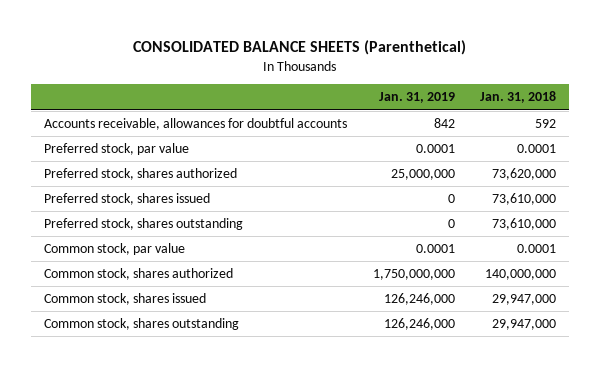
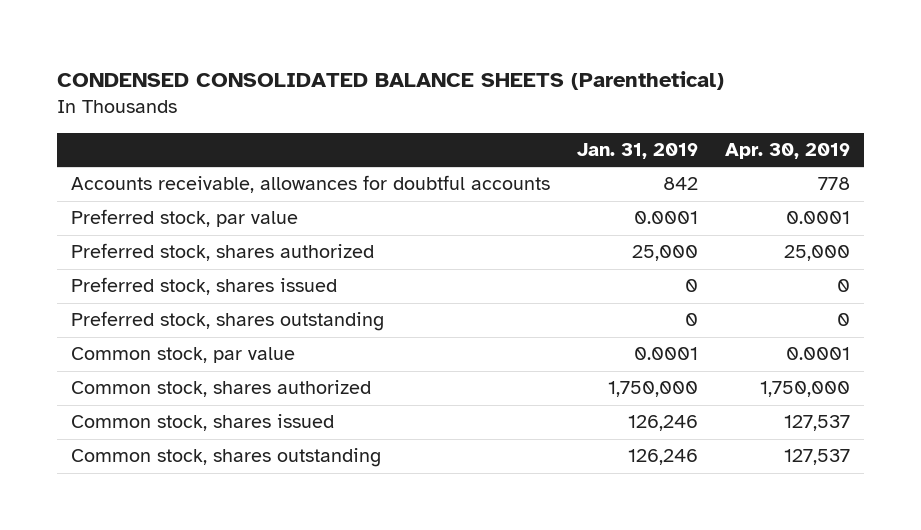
- CONSOLIDATED BALANCE SHEETS (Parenthetical)
+ CONDENSED CONSOLIDATED BALANCE SHEETS (Parenthetical)
- | Jan. 31, 2019 | Jan. 31, 2018
+ | Jan. 31, 2019 | Apr. 30, 2019
- Preferred stock, shares authorized | 25,000,000 | 73,620,000
+ Preferred stock, shares authorized | 25,000 | 25,000
- Common stock, shares authorized | 1,750,000,000 | 140,000,000
- Common stock, shares issued | 126,246,000 | 29,947,000
- Common stock, shares outstanding | 126,246,000 | 29,947,000
+ Common stock, shares authorized | 1,750,000 | 1,750,000
+ Common stock, shares issued | 126,246 | 127,537
+ Common stock, shares outstanding | 126,246 | 127,537

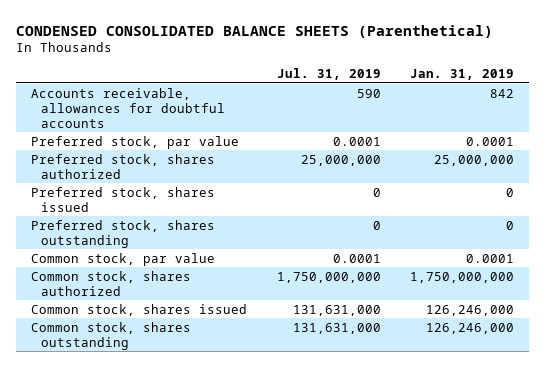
- | Jan. 31, 2019 | Apr. 30, 2019
+ | Jul. 31, 2019 | Jan. 31, 2019
- Preferred stock, shares authorized | 25,000 | 25,000
+ Preferred stock, shares authorized | 25,000,000 | 25,000,000
- Common stock, shares authorized | 1,750,000 | 1,750,000
- Common stock, shares issued | 126,246 | 127,537
- Common stock, shares outstanding | 126,246 | 127,537
+ Common stock, shares authorized | 1,750,000,000 | 1,750,000,000
+ Common stock, shares issued | 131,631,000 | 126,246,000
+ Common stock, shares outstanding | 131,631,000 | 126,246,000

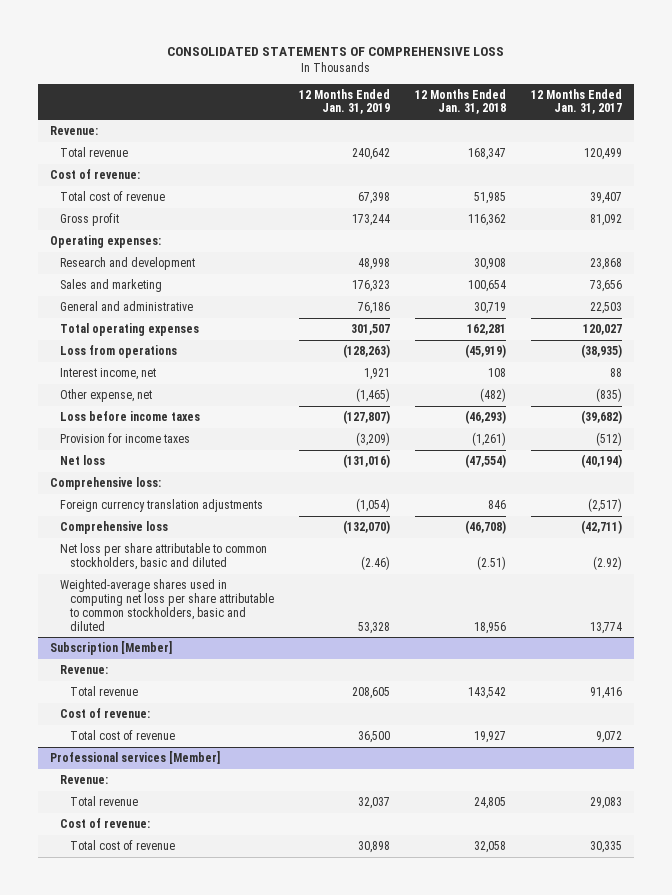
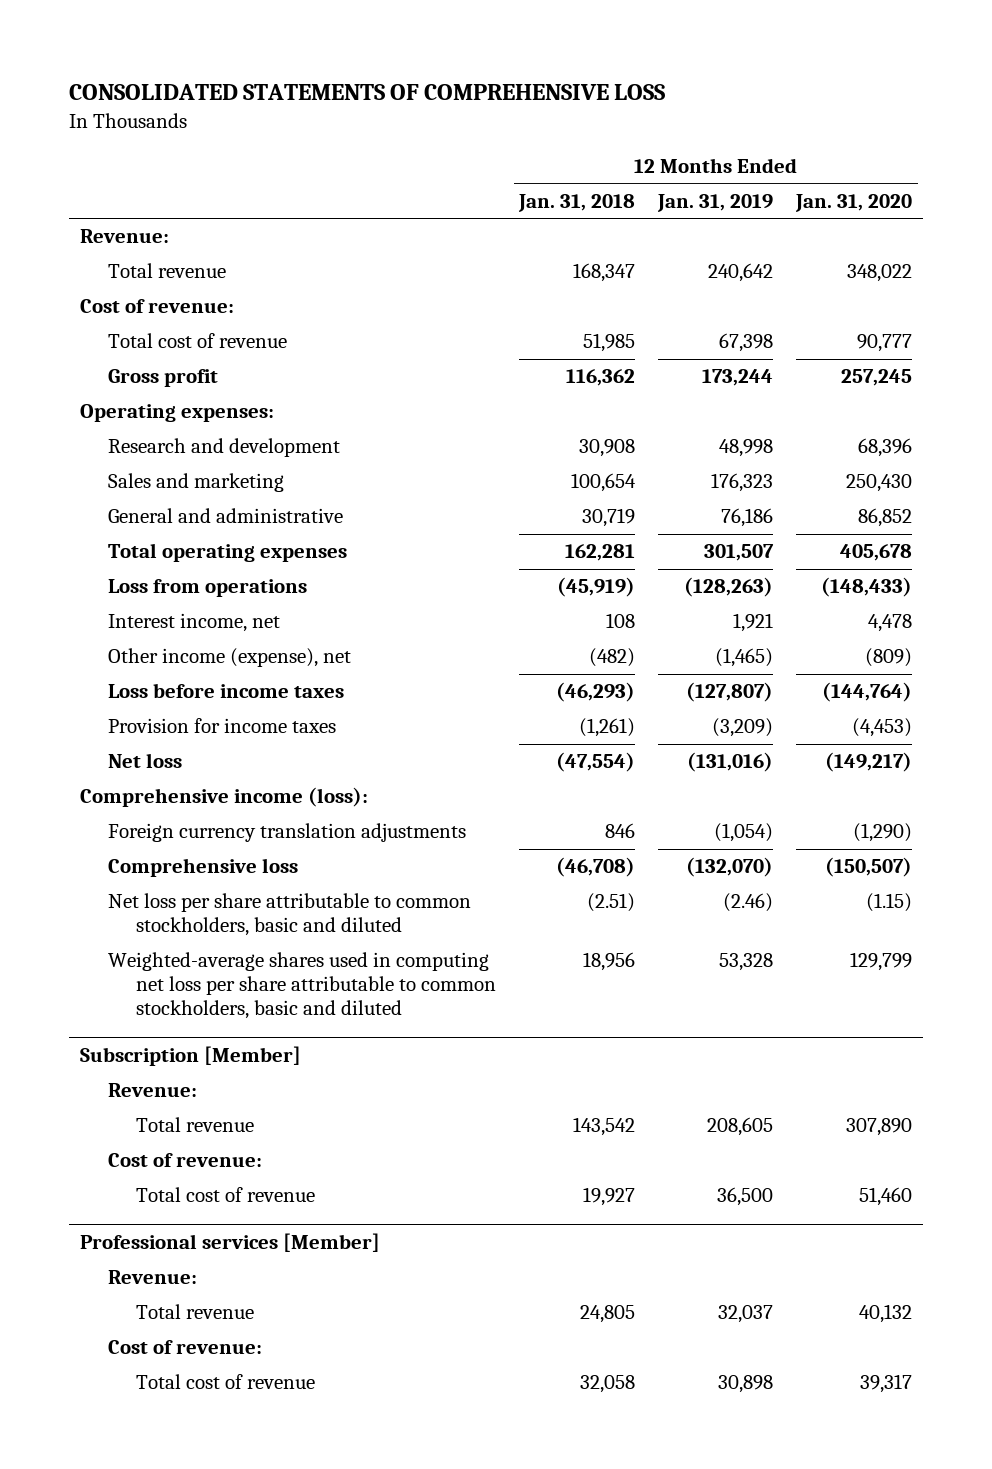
- | 12 Months Ended Jan. 31, 2019 | 12 Months Ended Jan. 31, 2018 | 12 Months Ended Jan. 31, 2017
+ | 12 Months Ended Jan. 31, 2018 | 12 Months Ended Jan. 31, 2019 | 12 Months Ended Jan. 31, 2020
- Other expense, net | (1,465) | (482) | (835)
+ Other income (expense), net | (482) | (1,465) | (809)
- Comprehensive loss:
+ Comprehensive income (loss):

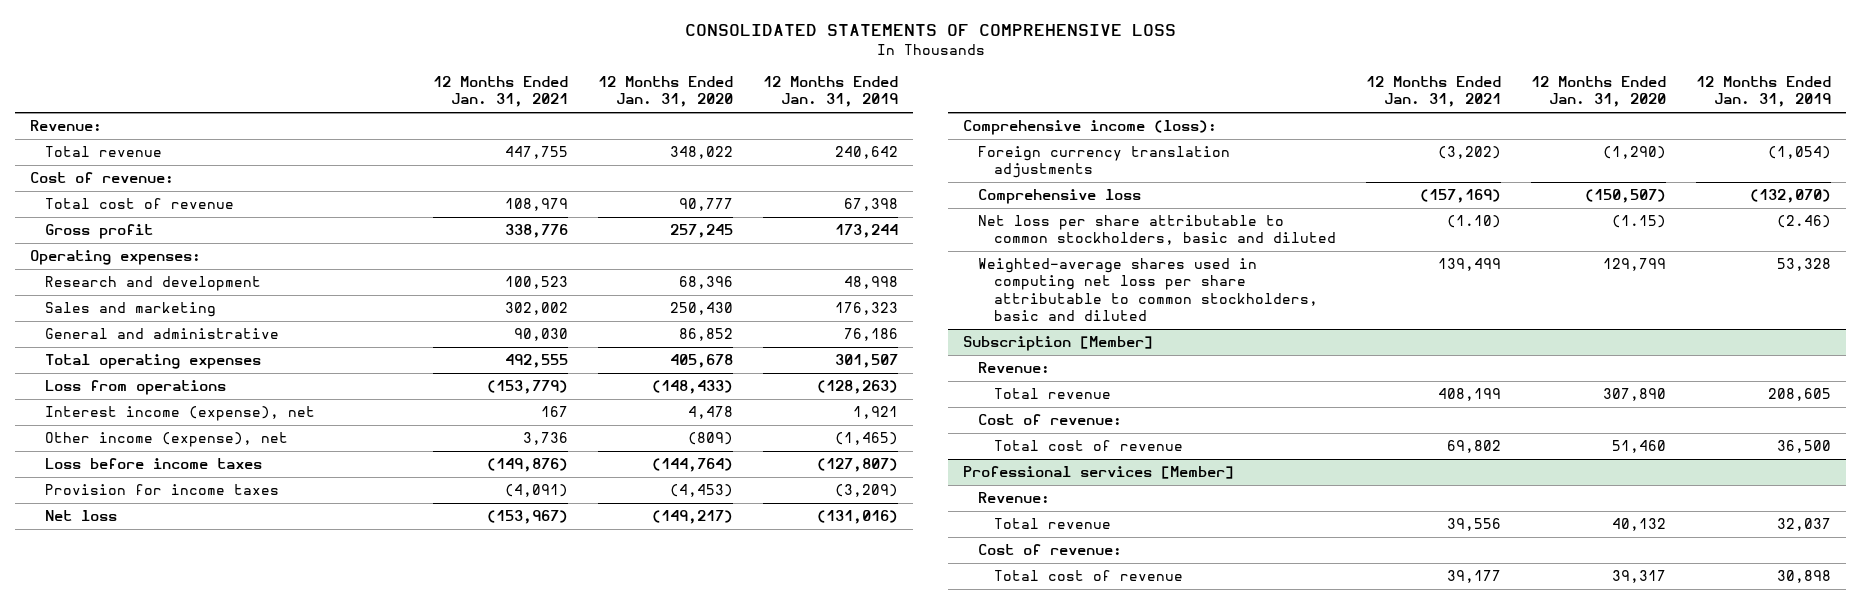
- | 12 Months Ended Jan. 31, 2018 | 12 Months Ended Jan. 31, 2019 | 12 Months Ended Jan. 31, 2020
+ | 12 Months Ended Jan. 31, 2021 | 12 Months Ended Jan. 31, 2020 | 12 Months Ended Jan. 31, 2019
- Interest income, net | 108 | 1,921 | 4,478
+ Interest income (expense), net | 167 | 4,478 | 1,921

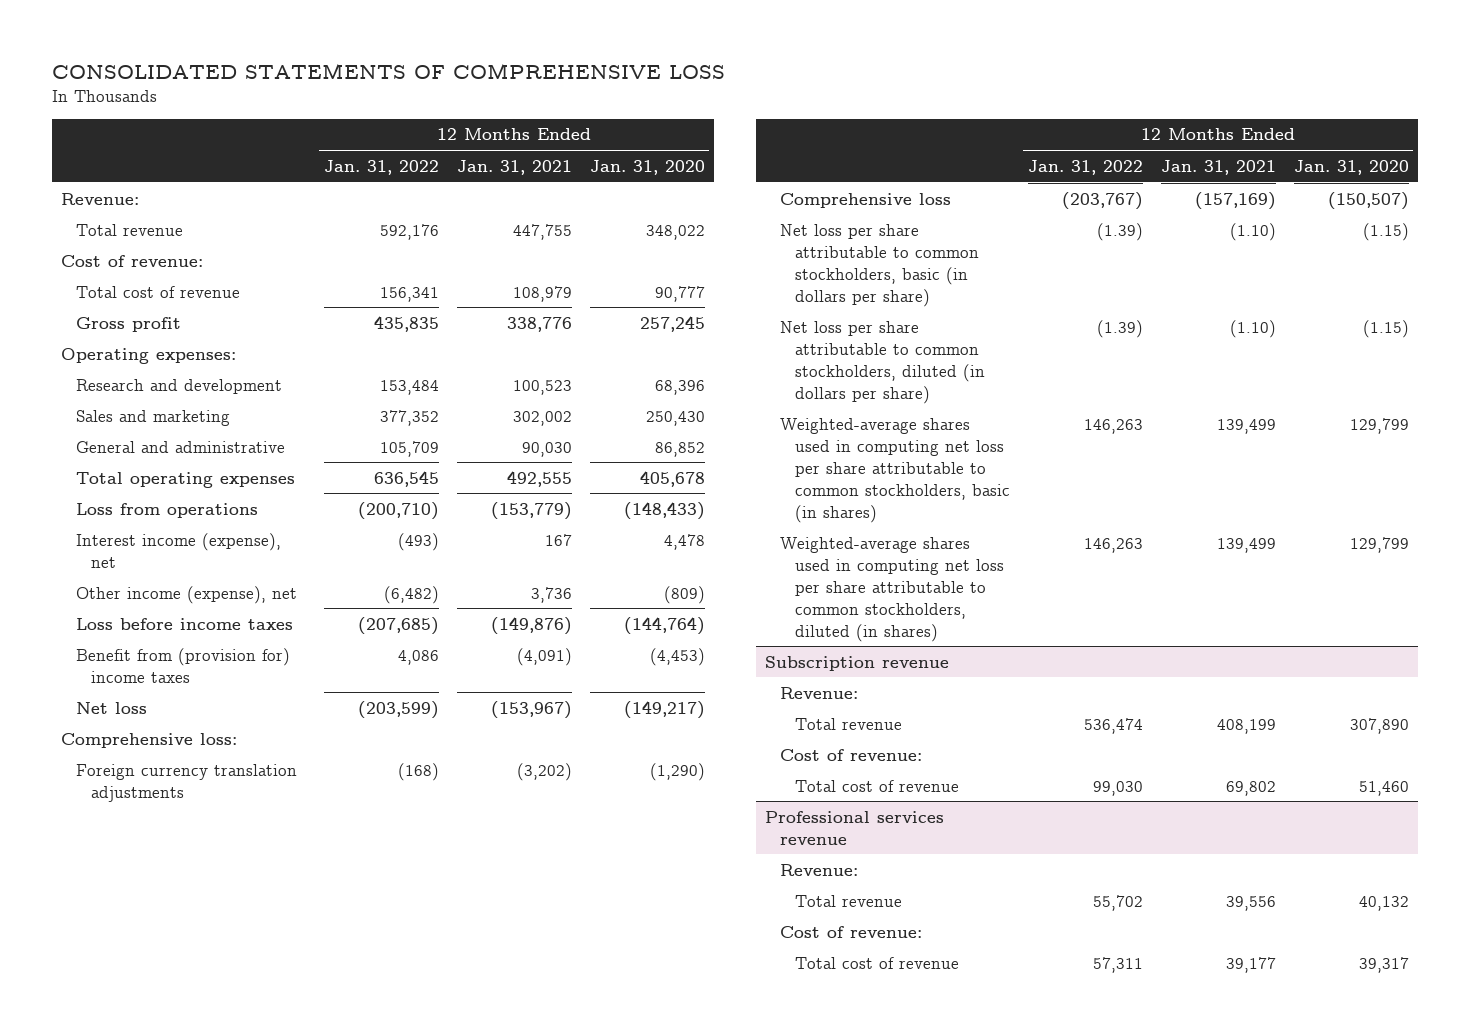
- | 12 Months Ended Jan. 31, 2021 | 12 Months Ended Jan. 31, 2020 | 12 Months Ended Jan. 31, 2019
+ | 12 Months Ended Jan. 31, 2022 | 12 Months Ended Jan. 31, 2021 | 12 Months Ended Jan. 31, 2020
- Provision for income taxes | (4,091) | (4,453) | (3,209)
+ Benefit from (provision for) income taxes | 4,086 | (4,091) | (4,453)
- Comprehensive income (loss):
+ Comprehensive loss:
- Net loss per share attributable to common stockholders, basic and diluted | (1.10) | (1.15) | (2.46)
- Weighted-average shares used in computing net loss per share attributable to common stockholders, basic and diluted | 139,499 | 129,799 | 53,328
- Subscription [Member]
+ Net loss per share attributable to common stockholders, basic (in dollars per share) | (1.39) | (1.10) | (1.15)
+ Net loss per share attributable to common stockholders, diluted (in dollars per share) | (1.39) | (1.10) | (1.15)
+ Weighted-average shares used in computing net loss per share attributable to common stockholders, basic (in shares) | 146,263 | 139,499 | 129,799
+ Weighted-average shares used in computing net loss per share attributable to common stockholders, diluted (in shares) | 146,263 | 139,499 | 129,799
+ Subscription revenue
- Professional services [Member]
+ Professional services revenue

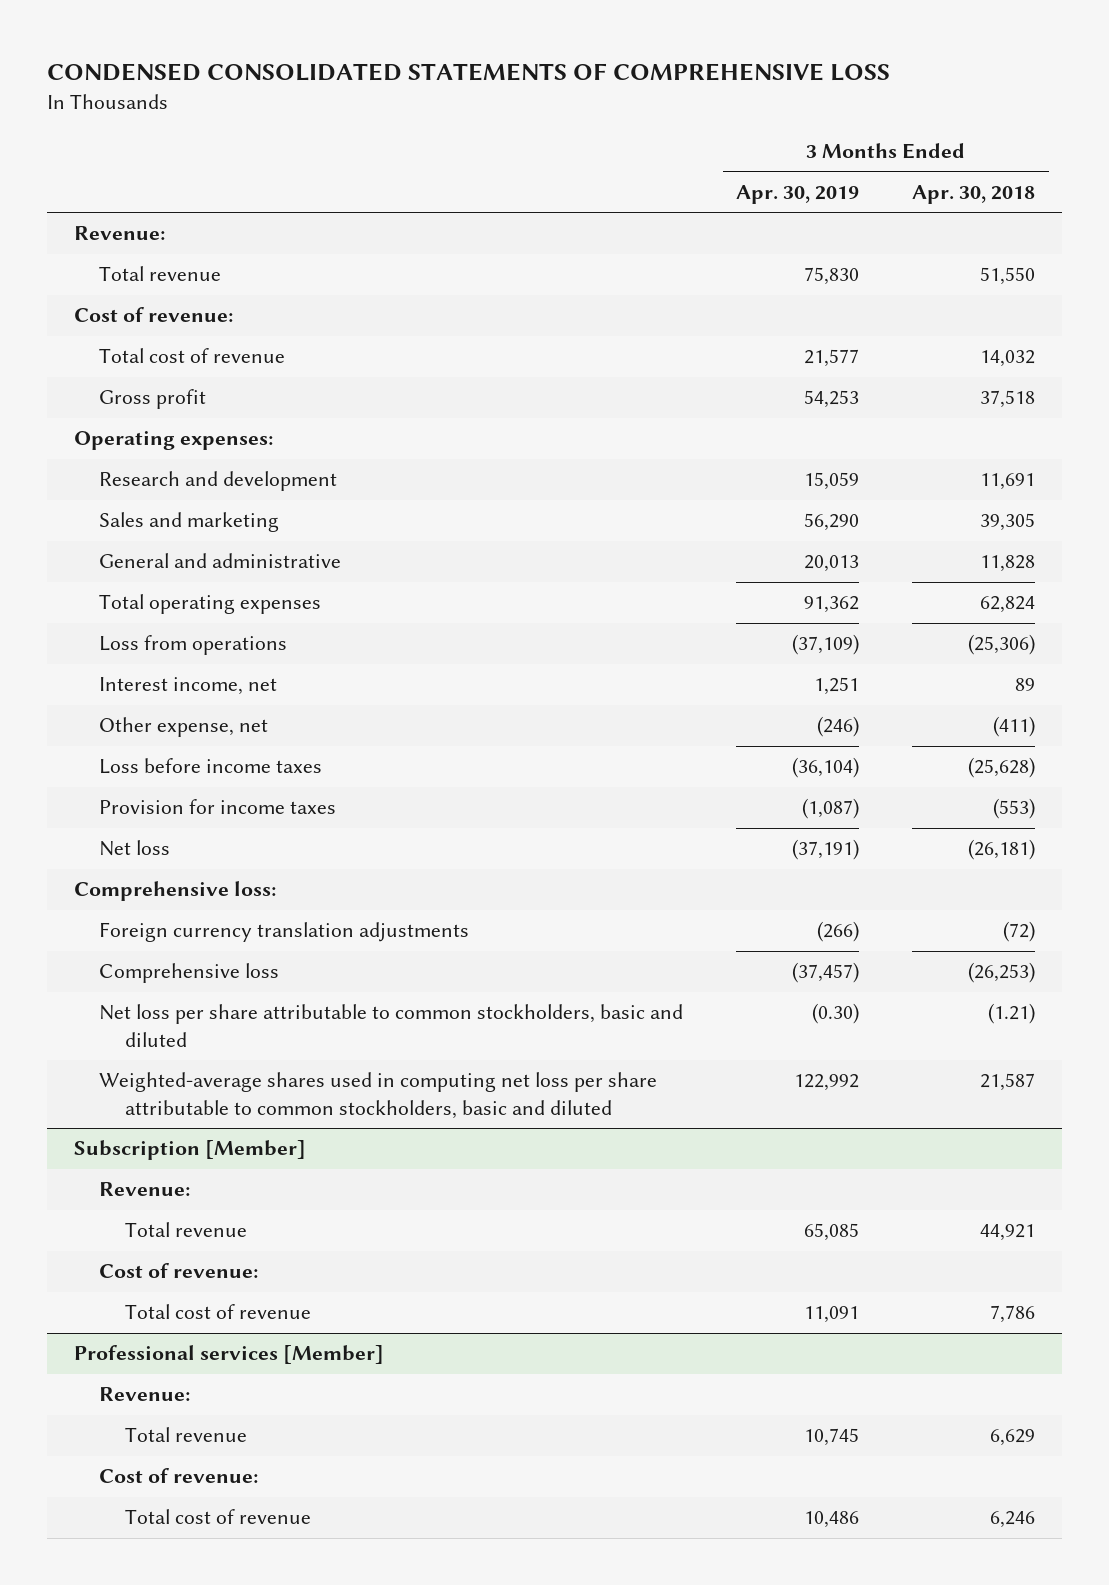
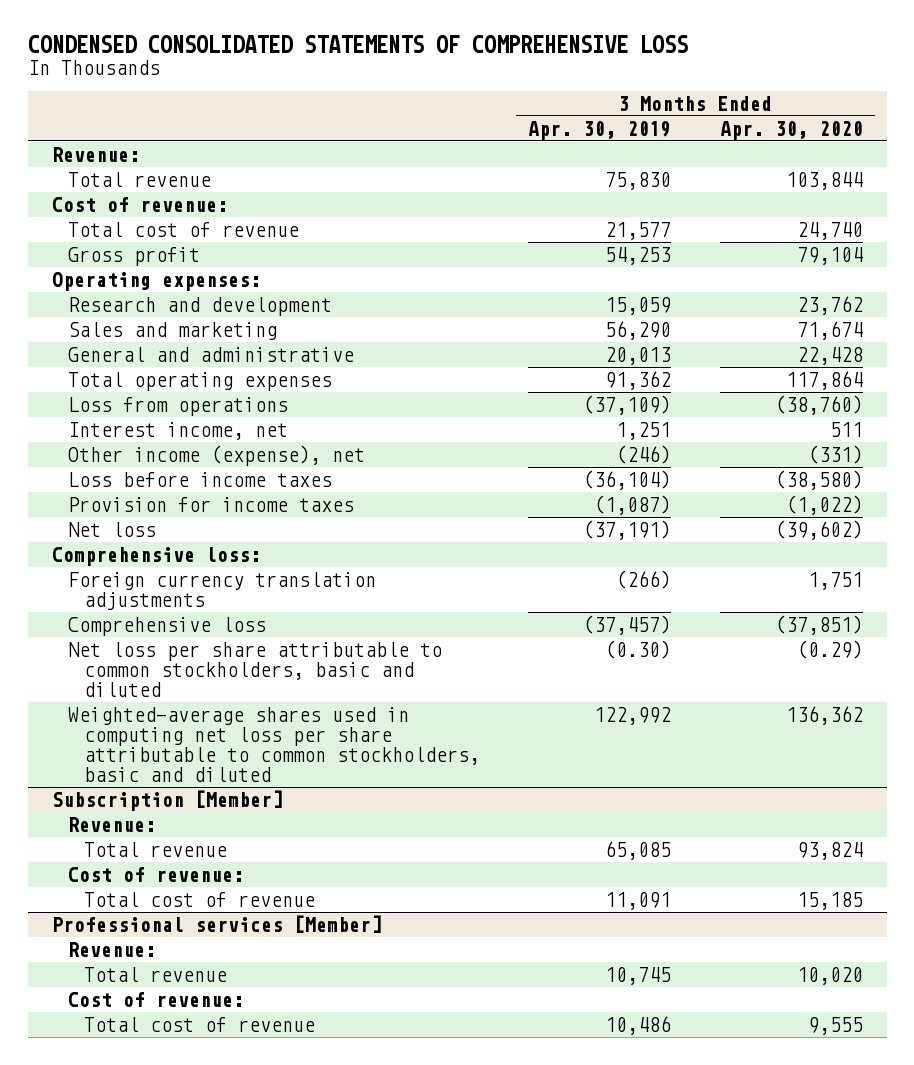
- | 3 Months Ended Apr. 30, 2019 | 3 Months Ended Apr. 30, 2018
+ | 3 Months Ended Apr. 30, 2019 | 3 Months Ended Apr. 30, 2020
- Other expense, net | (246) | (411)
+ Other income (expense), net | (246) | (331)

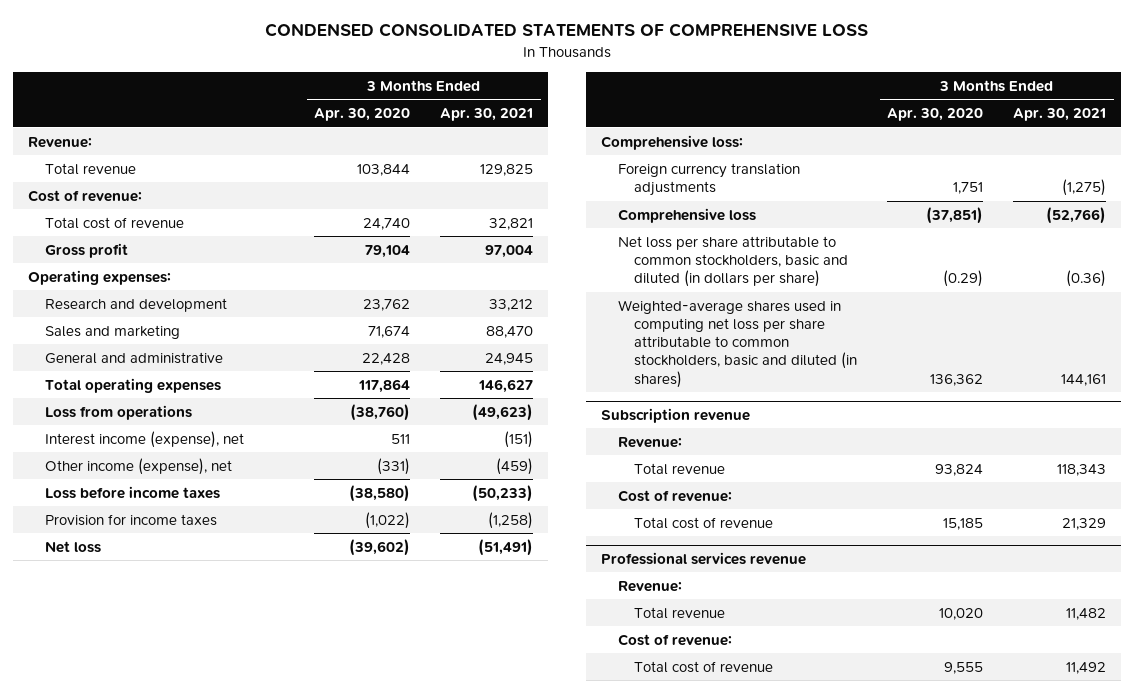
- | 3 Months Ended Apr. 30, 2019 | 3 Months Ended Apr. 30, 2020
+ | 3 Months Ended Apr. 30, 2020 | 3 Months Ended Apr. 30, 2021
- Interest income, net | 1,251 | 511
+ Interest income (expense), net | 511 | (151)
- Net loss per share attributable to common stockholders, basic and diluted | (0.30) | (0.29)
- Weighted-average shares used in computing net loss per share attributable to common stockholders, basic and diluted | 122,992 | 136,362
- Subscription [Member]
+ Net loss per share attributable to common stockholders, basic and diluted (in dollars per share) | (0.29) | (0.36)
+ Weighted-average shares used in computing net loss per share attributable to common stockholders, basic and diluted (in shares) | 136,362 | 144,161
+ Subscription revenue
- Professional services [Member]
+ Professional services revenue

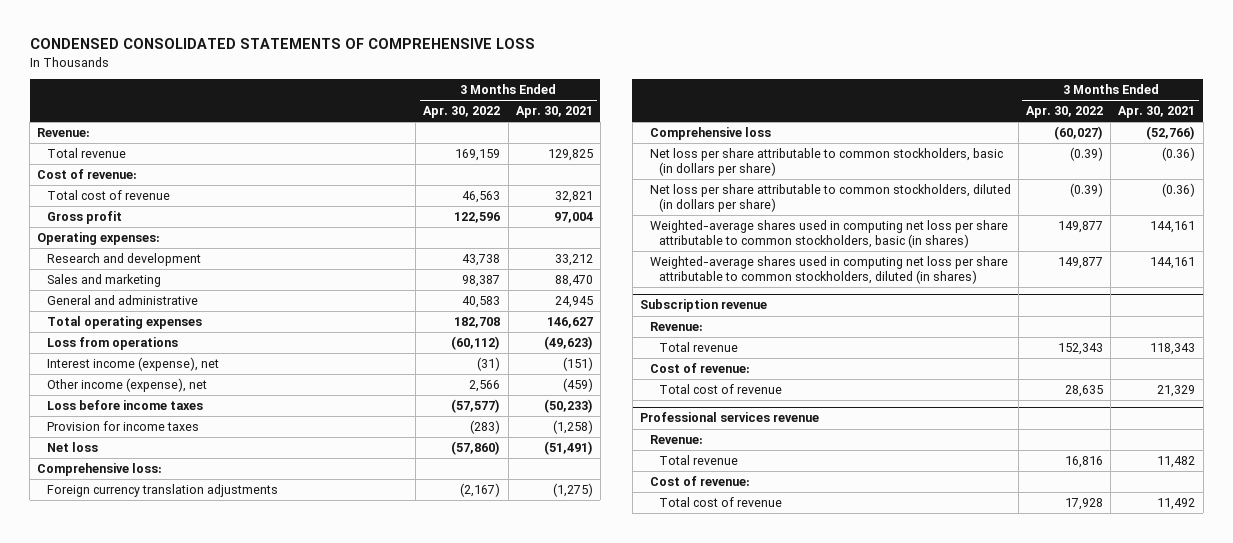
- | 3 Months Ended Apr. 30, 2020 | 3 Months Ended Apr. 30, 2021
+ | 3 Months Ended Apr. 30, 2022 | 3 Months Ended Apr. 30, 2021
- Net loss per share attributable to common stockholders, basic and diluted (in dollars per share) | (0.29) | (0.36)
- Weighted-average shares used in computing net loss per share attributable to common stockholders, basic and diluted (in shares) | 136,362 | 144,161
+ Net loss per share attributable to common stockholders, basic (in dollars per share) | (0.39) | (0.36)
+ Net loss per share attributable to common stockholders, diluted (in dollars per share) | (0.39) | (0.36)
+ Weighted-average shares used in computing net loss per share attributable to common stockholders, basic (in shares) | 149,877 | 144,161
+ Weighted-average shares used in computing net loss per share attributable to common stockholders, diluted (in shares) | 149,877 | 144,161

